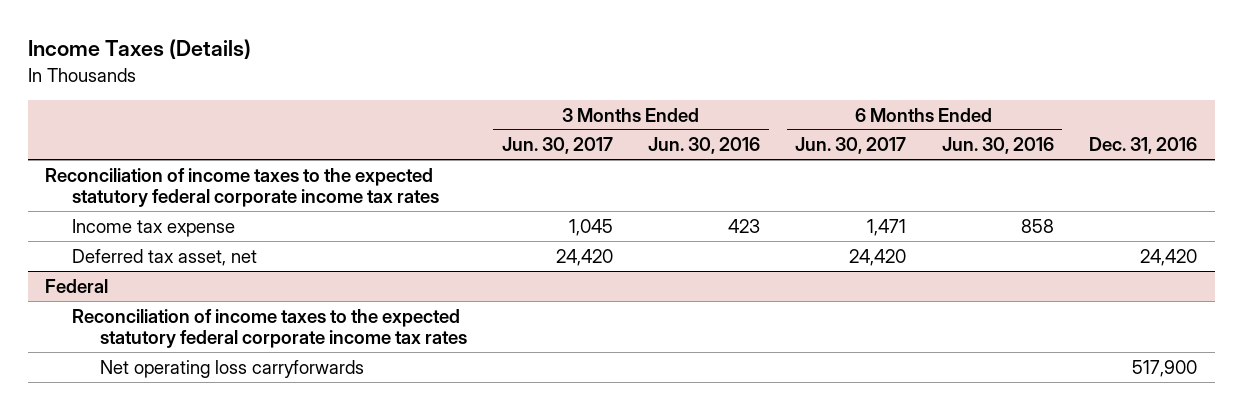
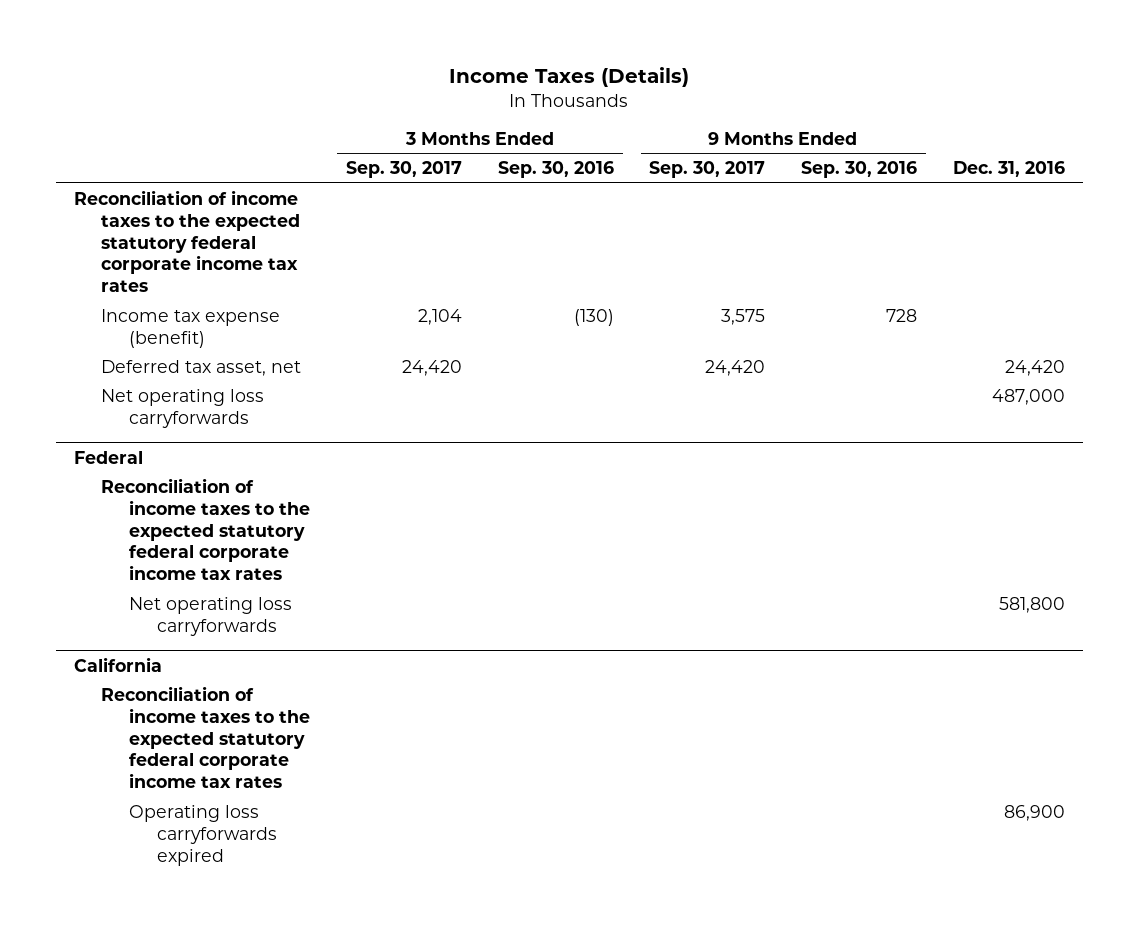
- | 3 Months Ended Jun. 30, 2017 | 3 Months Ended Jun. 30, 2016 | 6 Months Ended Jun. 30, 2017 | 6 Months Ended Jun. 30, 2016 | Dec. 31, 2016
+ | 3 Months Ended Sep. 30, 2017 | 3 Months Ended Sep. 30, 2016 | 9 Months Ended Sep. 30, 2017 | 9 Months Ended Sep. 30, 2016 | Dec. 31, 2016
- Income tax expense | 1,045 | 423 | 1,471 | 858 |
+ Income tax expense (benefit) | 2,104 | (130) | 3,575 | 728 |
+ Net operating loss carryforwards | | | | | 487,000
@ Federal
- Net operating loss carryforwards | | | | | 517,900
+ Net operating loss carryforwards | | | | | 581,800
+ California
+ Reconciliation of income taxes to the expected statutory federal corporate income tax rates
+ Operating loss carryforwards expired | | | | | 86,900

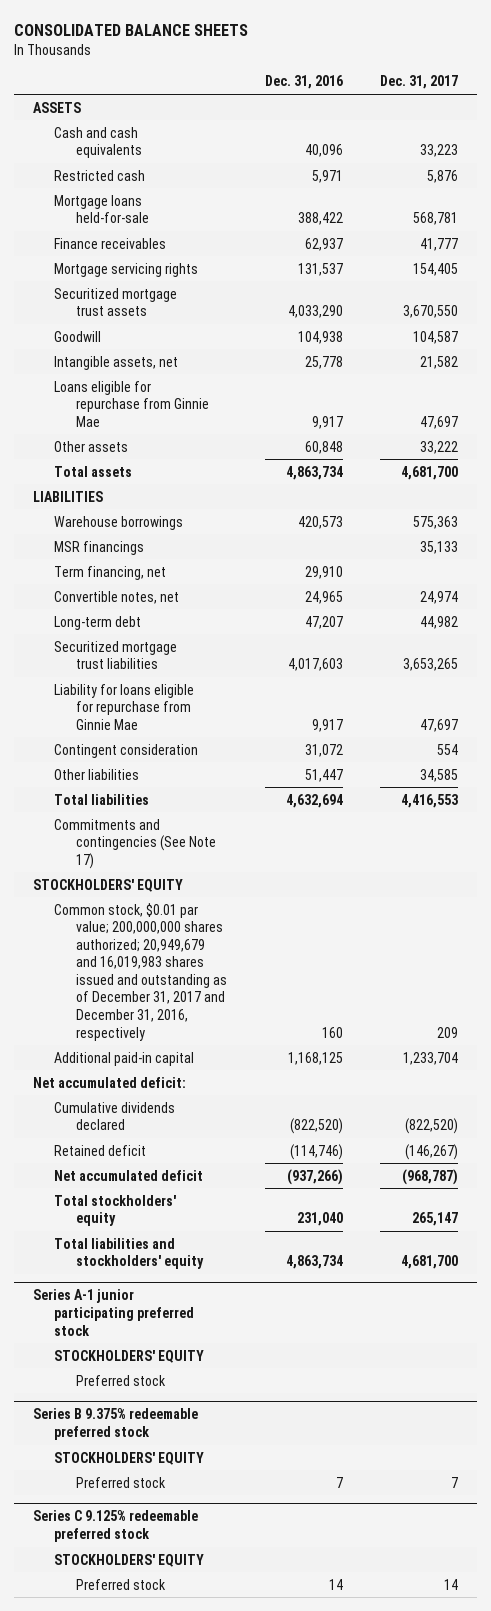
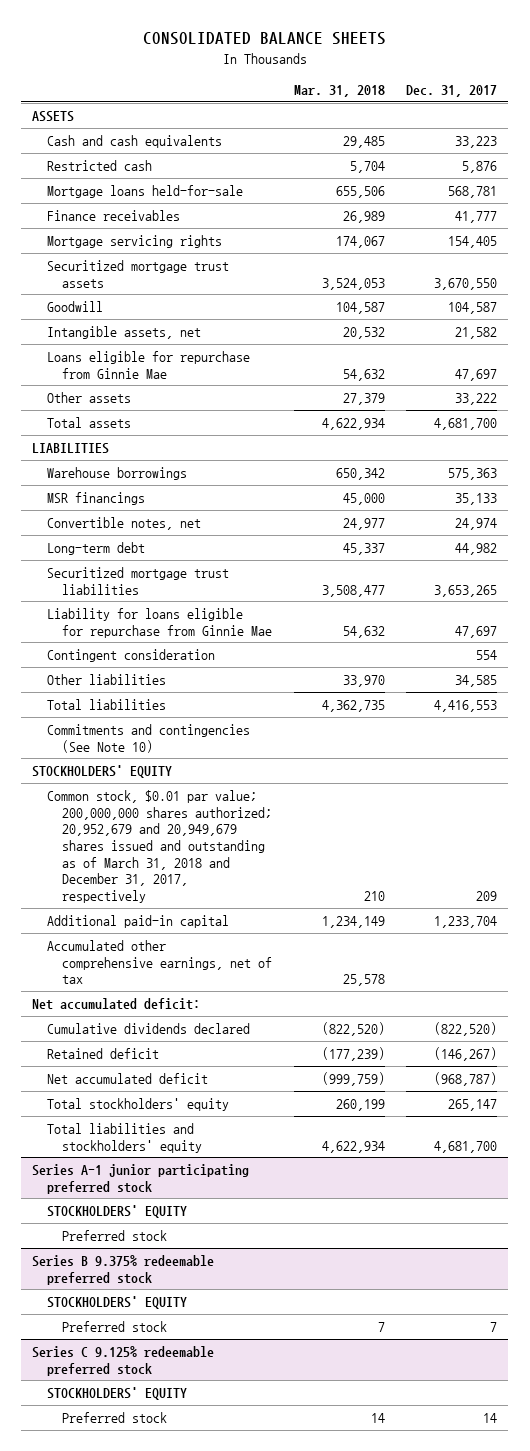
- | Dec. 31, 2016 | Dec. 31, 2017
+ | Mar. 31, 2018 | Dec. 31, 2017
- Term financing, net | 29,910 |
- Commitments and contingencies (See Note 17)
+ Commitments and contingencies (See Note 10)
- Common stock, $0.01 par value; 200,000,000 shares authorized; 20,949,679 and 16,019,983 shares issued and outstanding as of December 31, 2017 and December 31, 2016, respectively | 160 | 209
+ Common stock, $0.01 par value; 200,000,000 shares authorized; 20,952,679 and 20,949,679 shares issued and outstanding as of March 31, 2018 and December 31, 2017, respectively | 210 | 209
+ Accumulated other comprehensive earnings, net of tax | 25,578 |

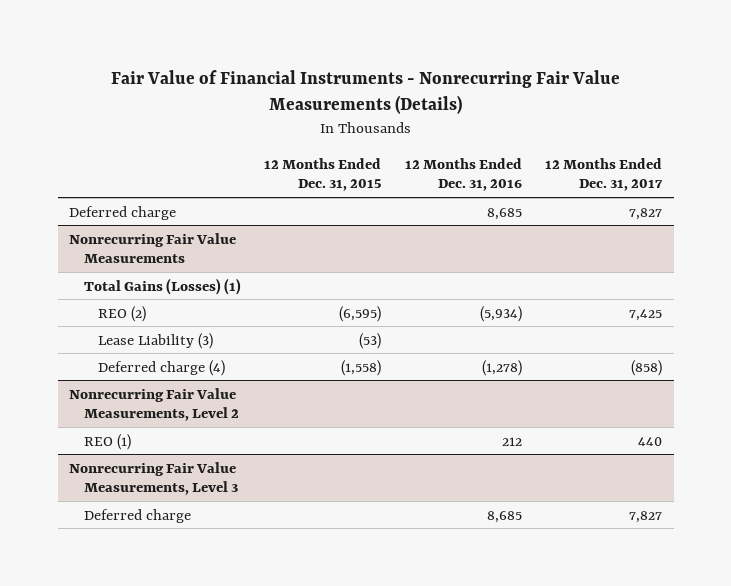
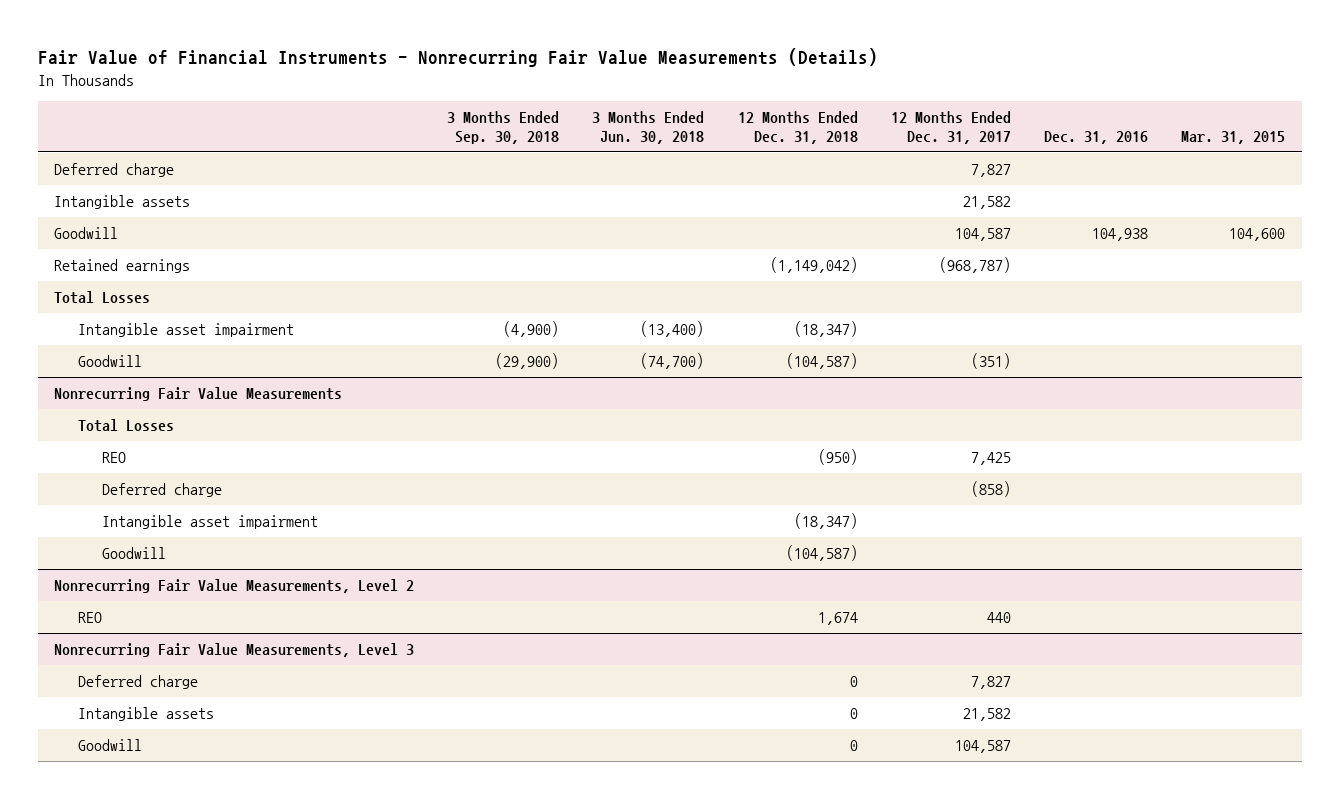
- | 12 Months Ended Dec. 31, 2015 | 12 Months Ended Dec. 31, 2016 | 12 Months Ended Dec. 31, 2017
+ | 3 Months Ended Sep. 30, 2018 | 3 Months Ended Jun. 30, 2018 | 12 Months Ended Dec. 31, 2018 | 12 Months Ended Dec. 31, 2017 | Dec. 31, 2016 | Mar. 31, 2015
+ Intangible assets | | | | 21,582 | |
+ Goodwill | | | | 104,587 | 104,938 | 104,600
+ Retained earnings | | | (1,149,042) | (968,787) | |
+ Total Losses
+ Intangible asset impairment | (4,900) | (13,400) | (18,347) | | |
+ Goodwill | (29,900) | (74,700) | (104,587) | (351) | |
@ Nonrecurring Fair Value Measurements
- Total Gains (Losses) (1)
- REO (2) | (6,595) | (5,934) | 7,425
- Lease Liability (3) | (53) | |
- Deferred charge (4) | (1,558) | (1,278) | (858)
+ Total Losses
+ REO | | | (950) | 7,425 | |
+ Deferred charge | | | | (858) | |
+ Intangible asset impairment | | | (18,347) | | |
+ Goodwill | | | (104,587) | | |
@ Nonrecurring Fair Value Measurements, Level 2
- REO (1) | | 212 | 440
+ REO | | | 1,674 | 440 | |
@ Nonrecurring Fair Value Measurements, Level 3
+ Intangible assets | | | 0 | 21,582 | |
+ Goodwill | | | 0 | 104,587 | |

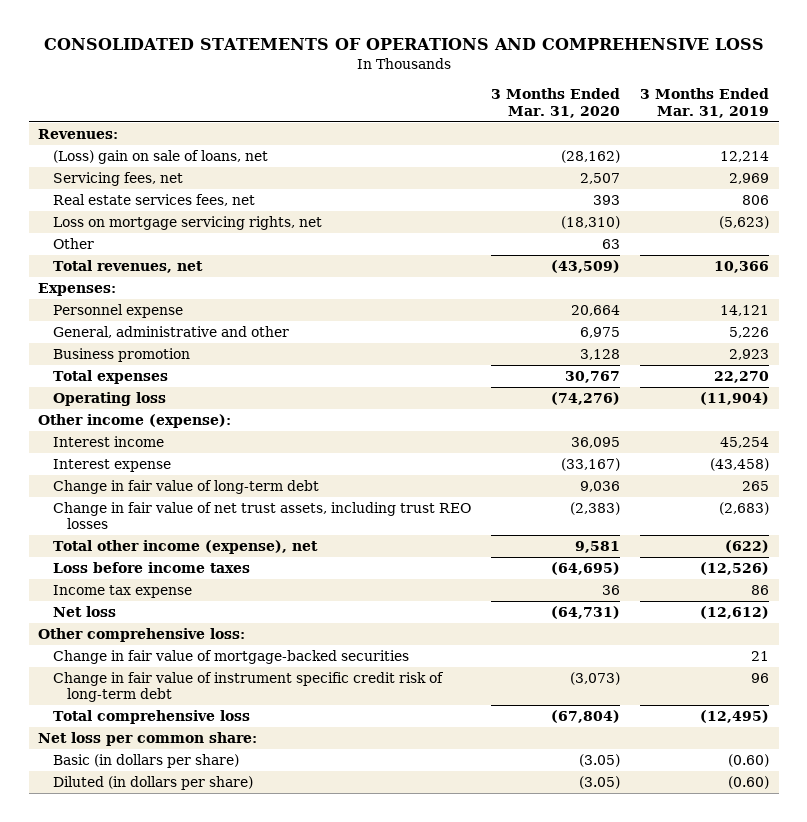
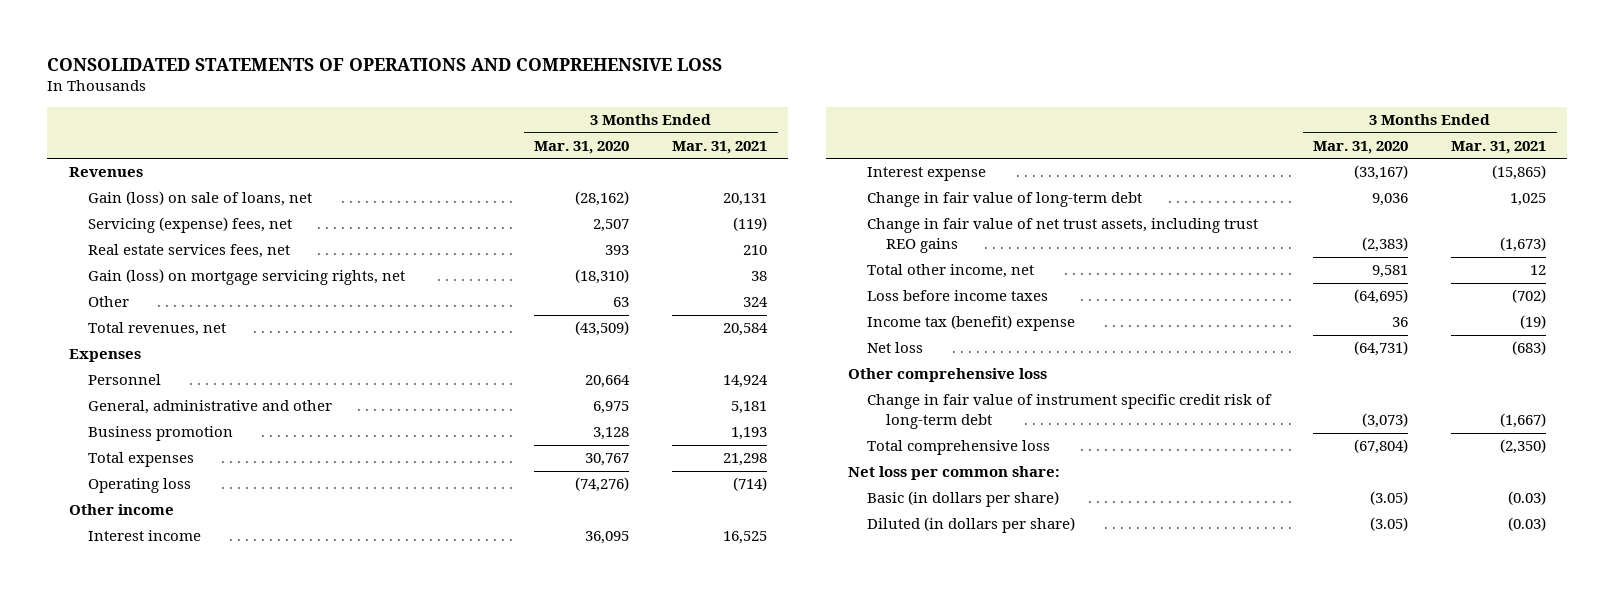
- | 3 Months Ended Mar. 31, 2020 | 3 Months Ended Mar. 31, 2019
+ | 3 Months Ended Mar. 31, 2020 | 3 Months Ended Mar. 31, 2021
- Revenues:
- (Loss) gain on sale of loans, net | (28,162) | 12,214
- Servicing fees, net | 2,507 | 2,969
+ Revenues
+ Gain (loss) on sale of loans, net | (28,162) | 20,131
+ Servicing (expense) fees, net | 2,507 | (119)
- Loss on mortgage servicing rights, net | (18,310) | (5,623)
+ Gain (loss) on mortgage servicing rights, net | (18,310) | 38
- Expenses:
- Personnel expense | 20,664 | 14,121
+ Expenses
+ Personnel | 20,664 | 14,924
- Other income (expense):
+ Other income
- Change in fair value of net trust assets, including trust REO losses | (2,383) | (2,683)
- Total other income (expense), net | 9,581 | (622)
+ Change in fair value of net trust assets, including trust REO gains | (2,383) | (1,673)
+ Total other income, net | 9,581 | 12
- Income tax expense | 36 | 86
+ Income tax (benefit) expense | 36 | (19)
- Other comprehensive loss:
- Change in fair value of mortgage-backed securities | | 21
+ Other comprehensive loss

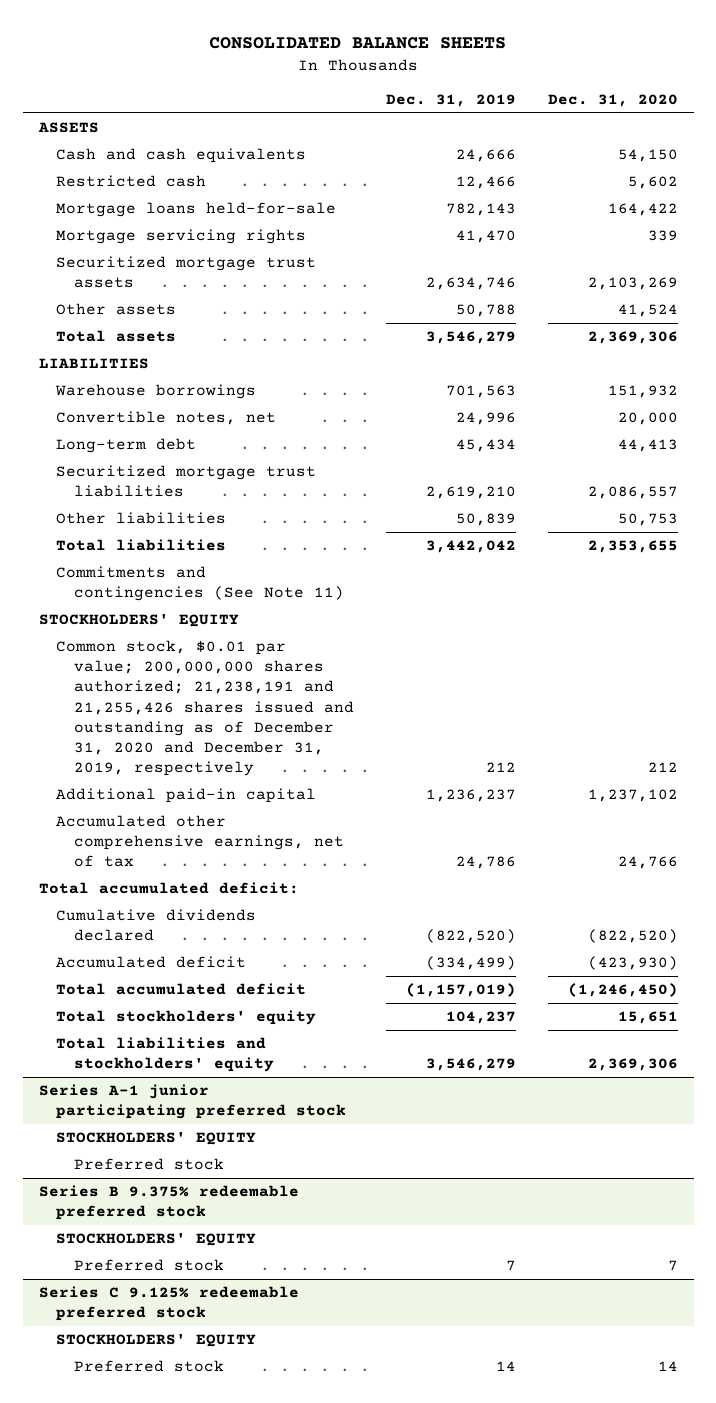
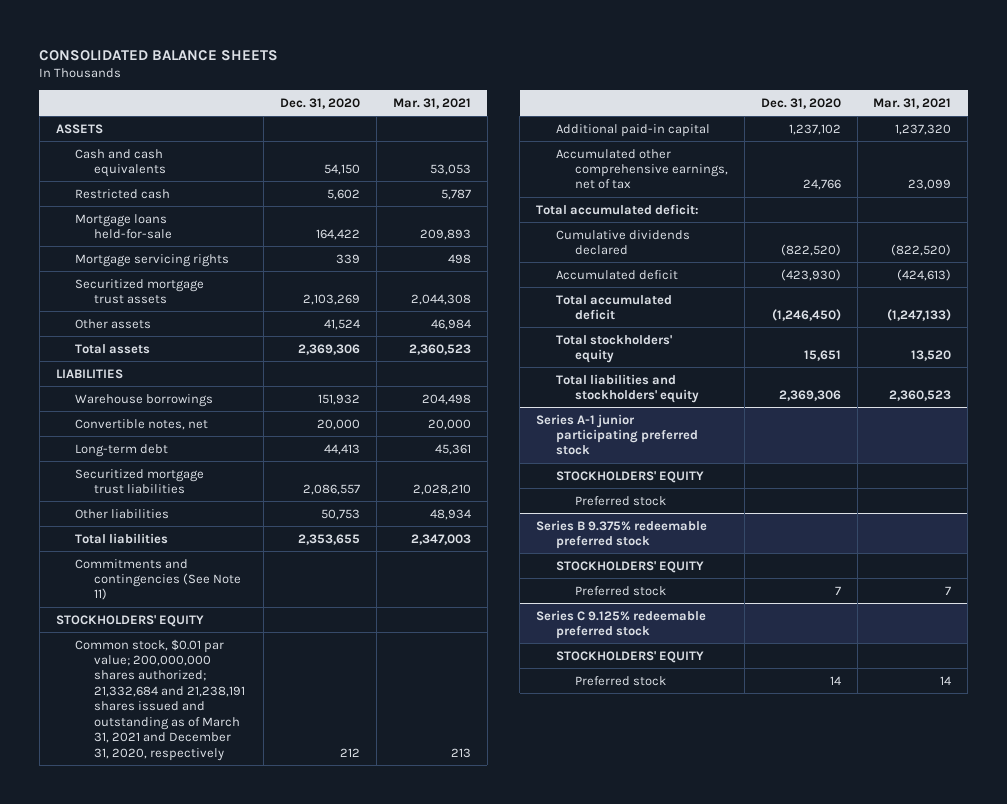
- | Dec. 31, 2019 | Dec. 31, 2020
+ | Dec. 31, 2020 | Mar. 31, 2021
- Common stock, $0.01 par value; 200,000,000 shares authorized; 21,238,191 and 21,255,426 shares issued and outstanding as of December 31, 2020 and December 31, 2019, respectively | 212 | 212
+ Common stock, $0.01 par value; 200,000,000 shares authorized; 21,332,684 and 21,238,191 shares issued and outstanding as of March 31, 2021 and December 31, 2020, respectively | 212 | 213

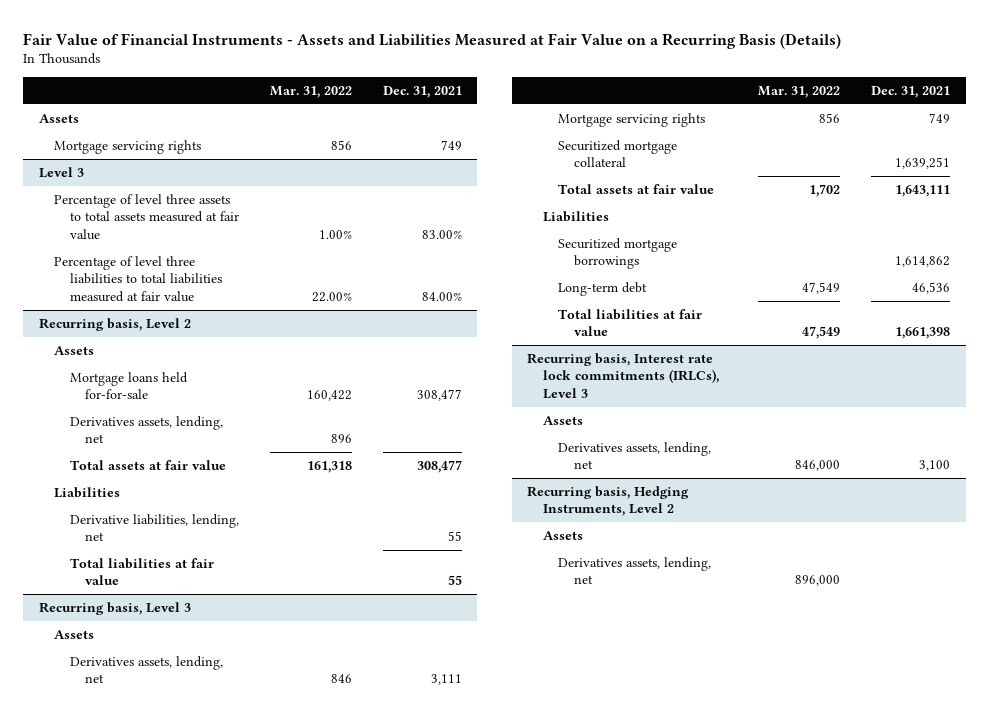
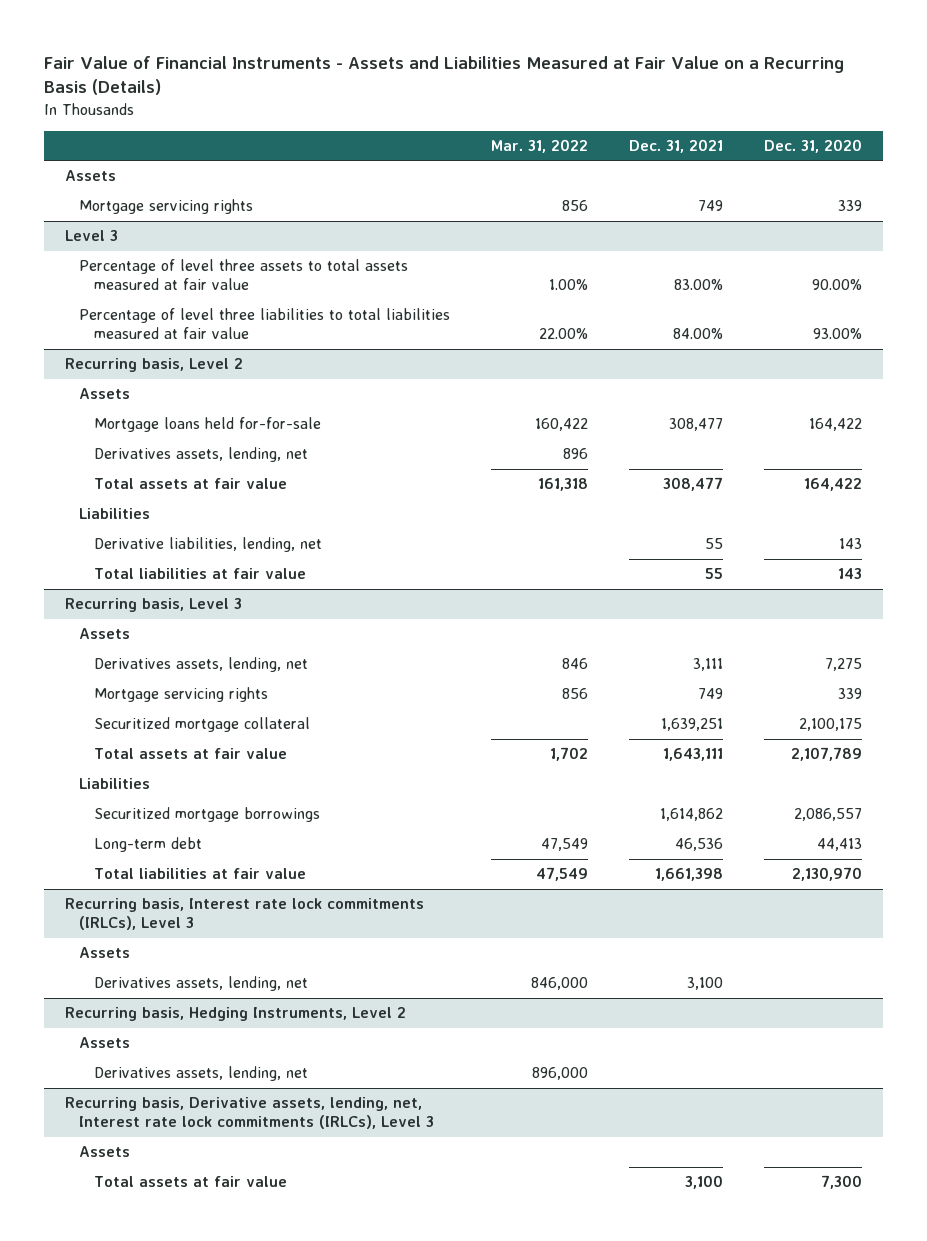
- | Mar. 31, 2022 | Dec. 31, 2021
+ | Mar. 31, 2022 | Dec. 31, 2021 | Dec. 31, 2020
+ Recurring basis, Derivative assets, lending, net, Interest rate lock commitments (IRLCs), Level 3
+ Assets
+ Total assets at fair value | | 3,100 | 7,300

